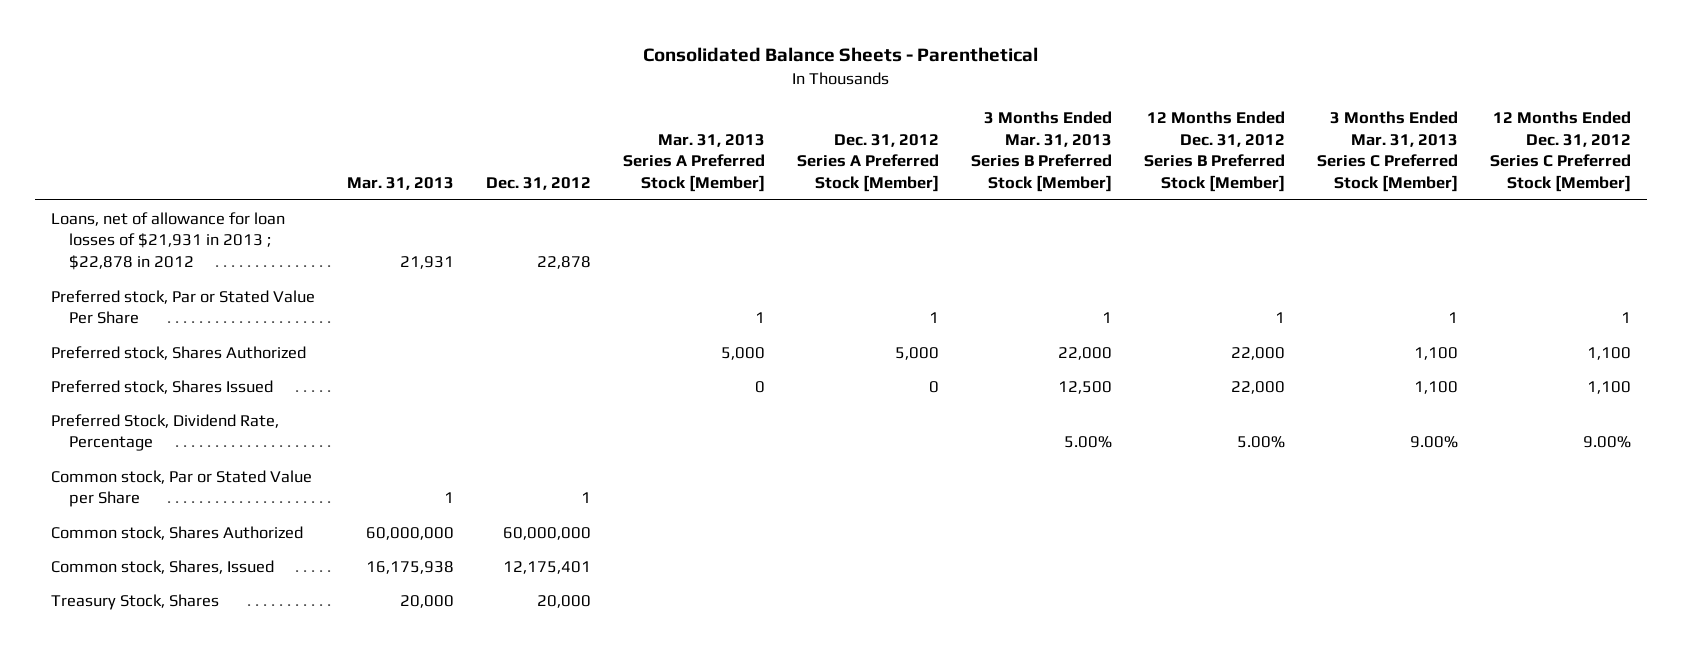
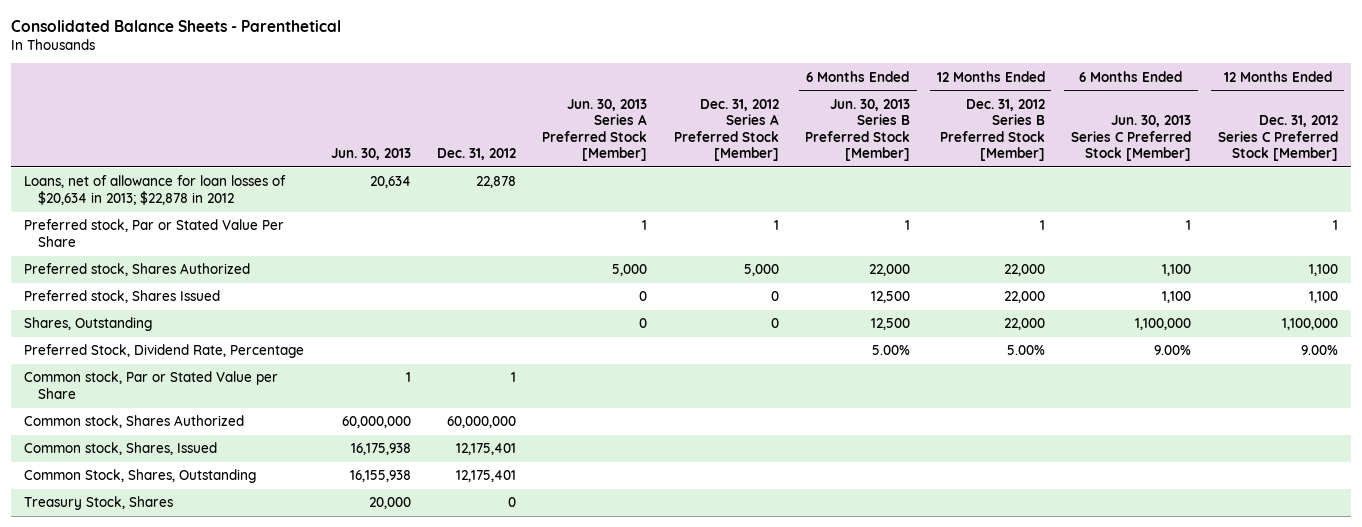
- | Mar. 31, 2013 | Dec. 31, 2012 | Mar. 31, 2013 Series A Preferred Stock [Member] | Dec. 31, 2012 Series A Preferred Stock [Member] | 3 Months Ended Mar. 31, 2013 Series B Preferred Stock [Member] | 12 Months Ended Dec. 31, 2012 Series B Preferred Stock [Member] | 3 Months Ended Mar. 31, 2013 Series C Preferred Stock [Member] | 12 Months Ended Dec. 31, 2012 Series C Preferred Stock [Member]
+ | Jun. 30, 2013 | Dec. 31, 2012 | Jun. 30, 2013 Series A Preferred Stock [Member] | Dec. 31, 2012 Series A Preferred Stock [Member] | 6 Months Ended Jun. 30, 2013 Series B Preferred Stock [Member] | 12 Months Ended Dec. 31, 2012 Series B Preferred Stock [Member] | 6 Months Ended Jun. 30, 2013 Series C Preferred Stock [Member] | 12 Months Ended Dec. 31, 2012 Series C Preferred Stock [Member]
- Loans, net of allowance for loan losses of $21,931 in 2013 ; $22,878 in 2012 | 21,931 | 22,878 | | | | | |
+ Loans, net of allowance for loan losses of $20,634 in 2013; $22,878 in 2012 | 20,634 | 22,878 | | | | | |
+ Shares, Outstanding | | | 0 | 0 | 12,500 | 22,000 | 1,100,000 | 1,100,000
- Treasury Stock, Shares | 20,000 | 20,000 | | | | | |
+ Common Stock, Shares, Outstanding | 16,155,938 | 12,175,401 | | | | | |
+ Treasury Stock, Shares | 20,000 | 0 | | | | | |

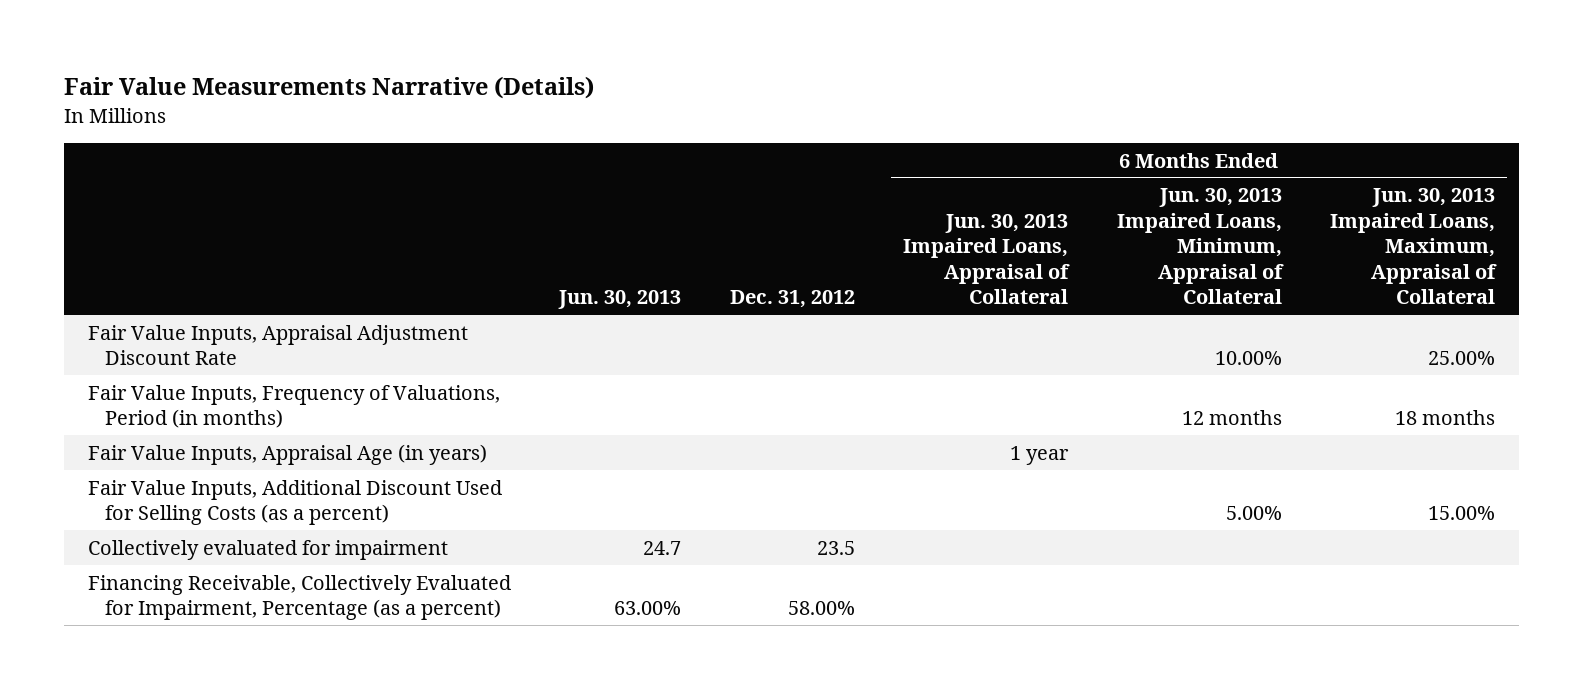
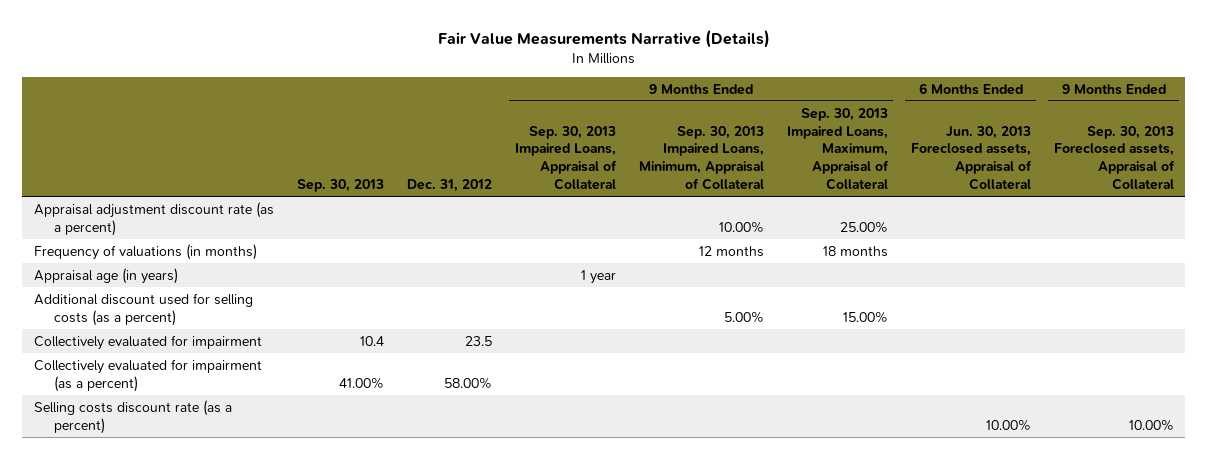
- | Jun. 30, 2013 | Dec. 31, 2012 | 6 Months Ended Jun. 30, 2013 Impaired Loans, Appraisal of Collateral | 6 Months Ended Jun. 30, 2013 Impaired Loans, Minimum, Appraisal of Collateral | 6 Months Ended Jun. 30, 2013 Impaired Loans, Maximum, Appraisal of Collateral
+ | Sep. 30, 2013 | Dec. 31, 2012 | 9 Months Ended Sep. 30, 2013 Impaired Loans, Appraisal of Collateral | 9 Months Ended Sep. 30, 2013 Impaired Loans, Minimum, Appraisal of Collateral | 9 Months Ended Sep. 30, 2013 Impaired Loans, Maximum, Appraisal of Collateral | 6 Months Ended Jun. 30, 2013 Foreclosed assets, Appraisal of Collateral | 9 Months Ended Sep. 30, 2013 Foreclosed assets, Appraisal of Collateral
- Fair Value Inputs, Appraisal Adjustment Discount Rate | | | | 10.00% | 25.00%
- Fair Value Inputs, Frequency of Valuations, Period (in months) | | | | 12 months | 18 months
- Fair Value Inputs, Appraisal Age (in years) | | | 1 year | |
- Fair Value Inputs, Additional Discount Used for Selling Costs (as a percent) | | | | 5.00% | 15.00%
+ Appraisal adjustment discount rate (as a percent) | | | | 10.00% | 25.00% | |
+ Frequency of valuations (in months) | | | | 12 months | 18 months | |
+ Appraisal age (in years) | | | 1 year | | | |
+ Additional discount used for selling costs (as a percent) | | | | 5.00% | 15.00% | |
- Financing Receivable, Collectively Evaluated for Impairment, Percentage (as a percent) | 63.00% | 58.00% | | |
+ Collectively evaluated for impairment (as a percent) | 41.00% | 58.00% | | | | |
+ Selling costs discount rate (as a percent) | | | | | | 10.00% | 10.00%

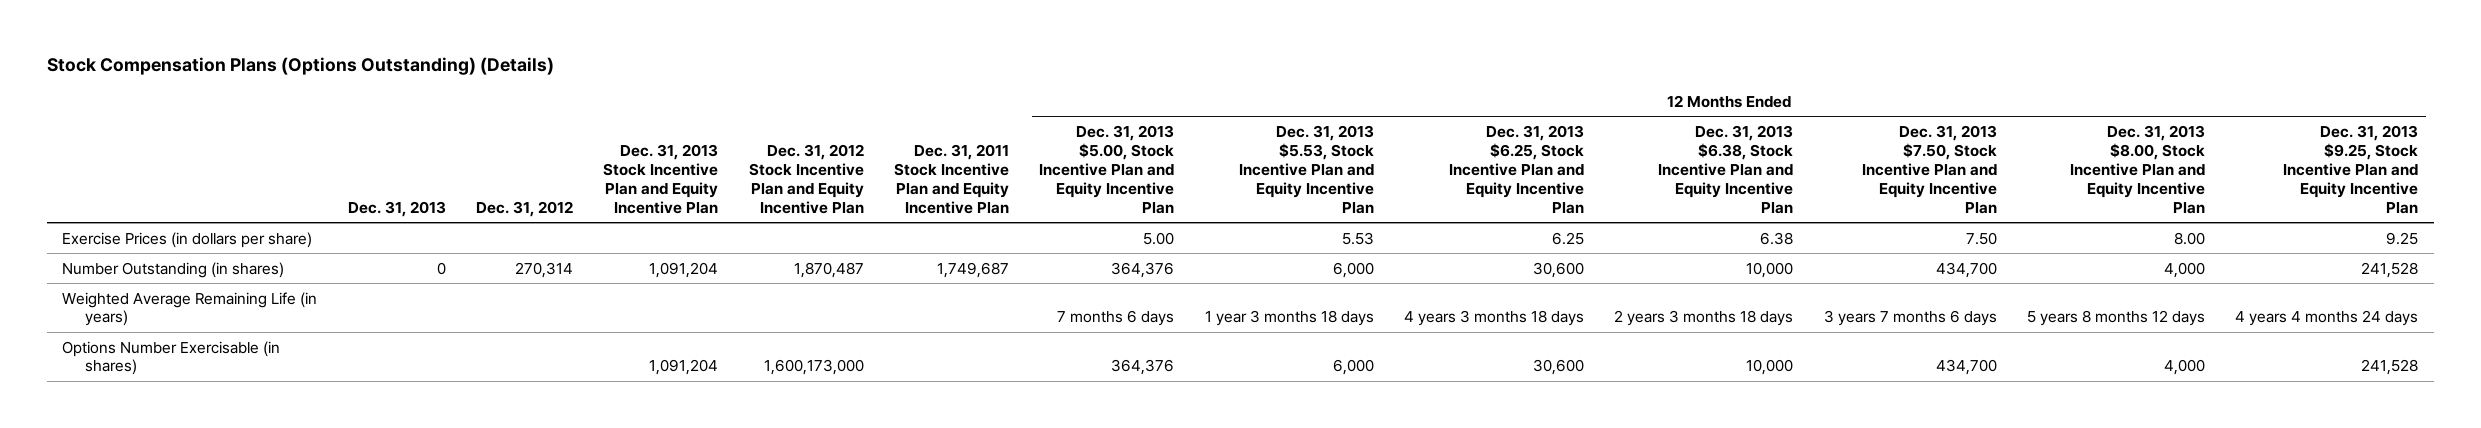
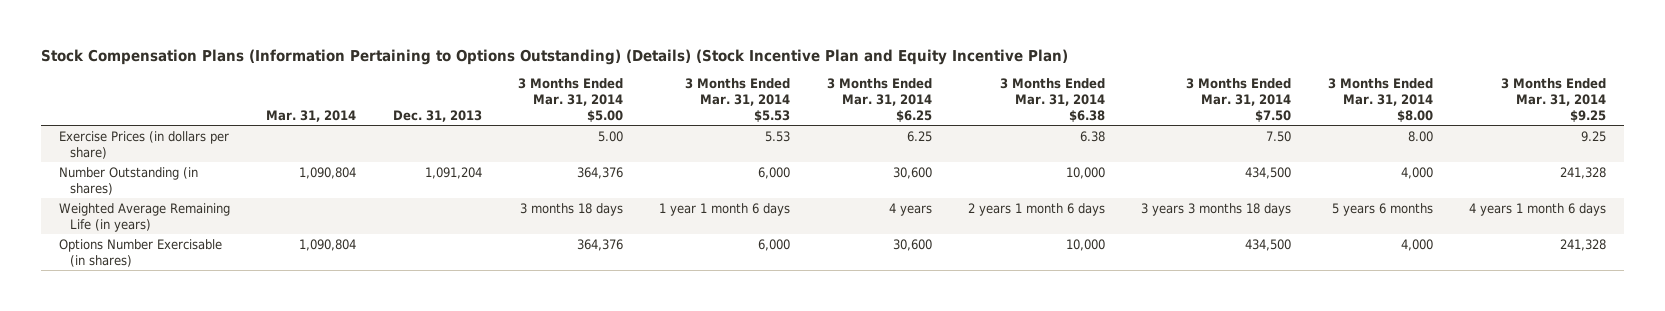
- Stock Compensation Plans (Options Outstanding) (Details)
+ Stock Compensation Plans (Information Pertaining to Options Outstanding) (Details) (Stock Incentive Plan and Equity Incentive Plan)
- | Dec. 31, 2013 | Dec. 31, 2012 | Dec. 31, 2013 Stock Incentive Plan and Equity Incentive Plan | Dec. 31, 2012 Stock Incentive Plan and Equity Incentive Plan | Dec. 31, 2011 Stock Incentive Plan and Equity Incentive Plan | 12 Months Ended Dec. 31, 2013 $5.00, Stock Incentive Plan and Equity Incentive Plan | 12 Months Ended Dec. 31, 2013 $5.53, Stock Incentive Plan and Equity Incentive Plan | 12 Months Ended Dec. 31, 2013 $6.25, Stock Incentive Plan and Equity Incentive Plan | 12 Months Ended Dec. 31, 2013 $6.38, Stock Incentive Plan and Equity Incentive Plan | 12 Months Ended Dec. 31, 2013 $7.50, Stock Incentive Plan and Equity Incentive Plan | 12 Months Ended Dec. 31, 2013 $8.00, Stock Incentive Plan and Equity Incentive Plan | 12 Months Ended Dec. 31, 2013 $9.25, Stock Incentive Plan and Equity Incentive Plan
+ | Mar. 31, 2014 | Dec. 31, 2013 | 3 Months Ended Mar. 31, 2014 $5.00 | 3 Months Ended Mar. 31, 2014 $5.53 | 3 Months Ended Mar. 31, 2014 $6.25 | 3 Months Ended Mar. 31, 2014 $6.38 | 3 Months Ended Mar. 31, 2014 $7.50 | 3 Months Ended Mar. 31, 2014 $8.00 | 3 Months Ended Mar. 31, 2014 $9.25
- Number Outstanding (in shares) | 0 | 270,314 | 1,091,204 | 1,870,487 | 1,749,687 | 364,376 | 6,000 | 30,600 | 10,000 | 434,700 | 4,000 | 241,528
+ Number Outstanding (in shares) | 1,090,804 | 1,091,204 | 364,376 | 6,000 | 30,600 | 10,000 | 434,500 | 4,000 | 241,328

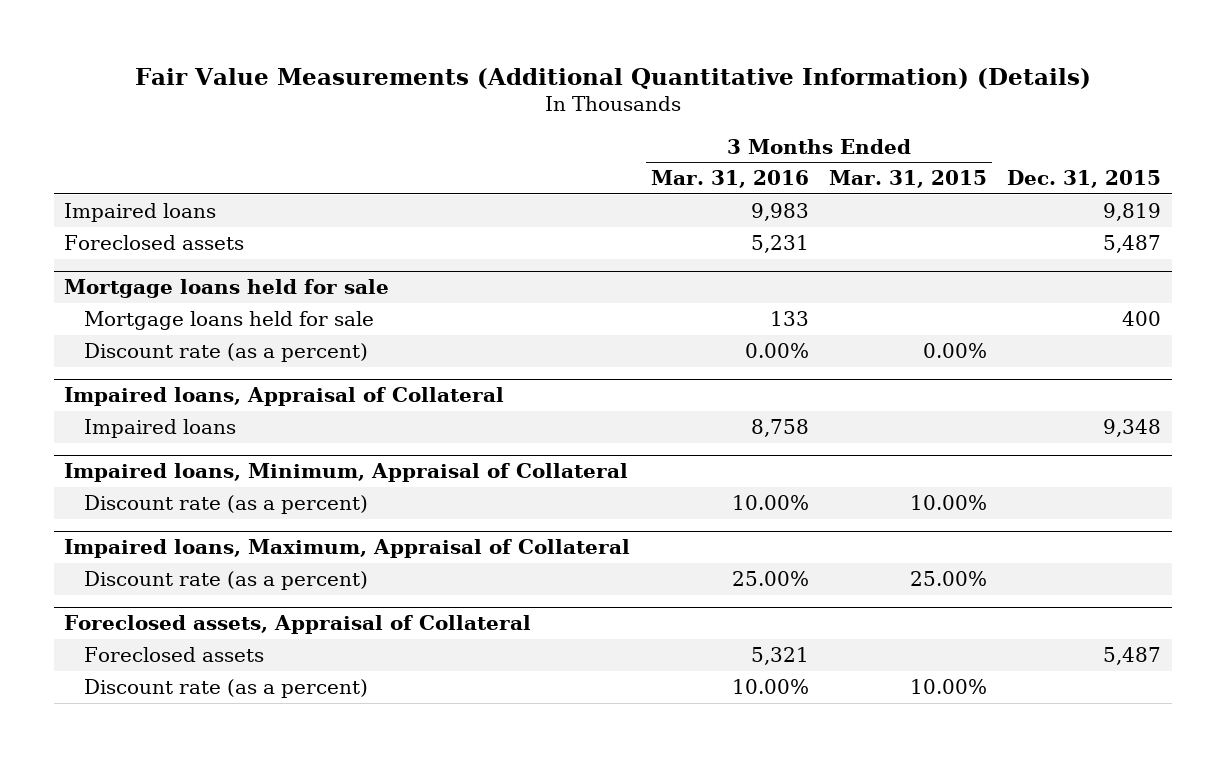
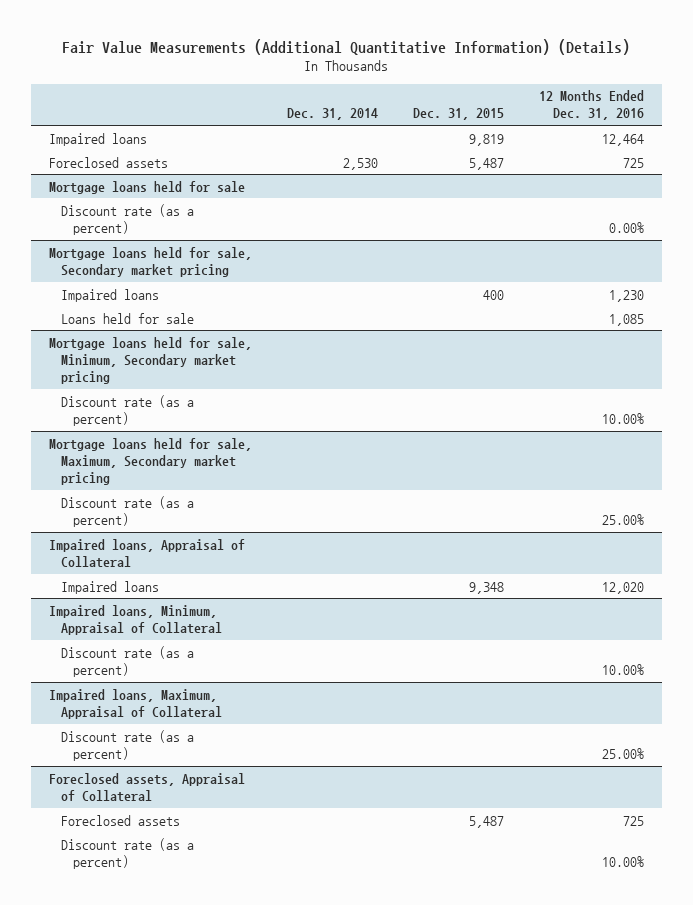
- | 3 Months Ended Mar. 31, 2016 | 3 Months Ended Mar. 31, 2015 | Dec. 31, 2015
+ | Dec. 31, 2014 | Dec. 31, 2015 | 12 Months Ended Dec. 31, 2016
@ Mortgage loans held for sale
- Mortgage loans held for sale | 133 | | 400
+ Mortgage loans held for sale, Secondary market pricing
+ Impaired loans | | 400 | 1,230
+ Loans held for sale | | | 1,085
+ Mortgage loans held for sale, Minimum, Secondary market pricing
+ Discount rate (as a percent) | | | 10.00%
+ Mortgage loans held for sale, Maximum, Secondary market pricing
+ Discount rate (as a percent) | | | 25.00%

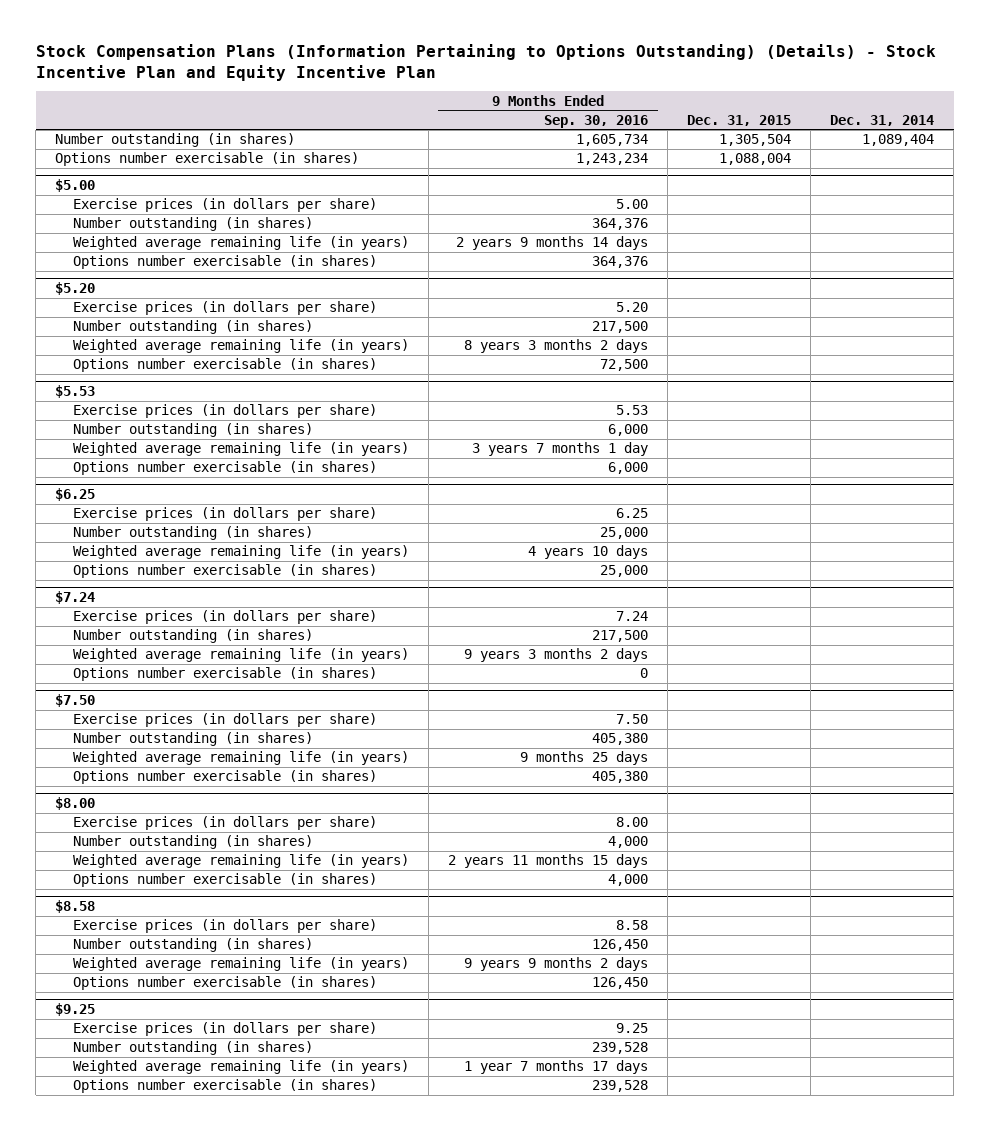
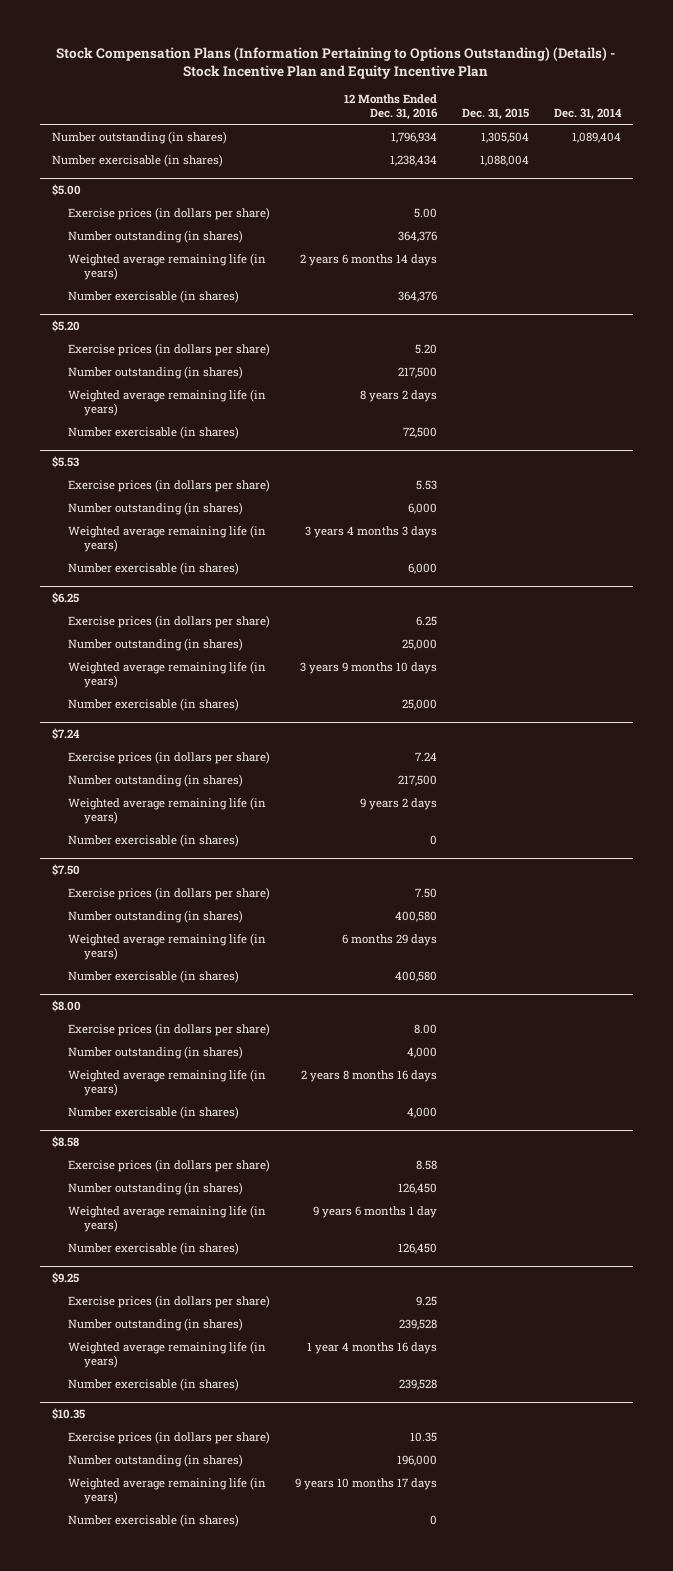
- | 9 Months Ended Sep. 30, 2016 | Dec. 31, 2015 | Dec. 31, 2014
+ | 12 Months Ended Dec. 31, 2016 | Dec. 31, 2015 | Dec. 31, 2014
- Options number exercisable (in shares) | 1,243,234 | 1,088,004 |
+ Number exercisable (in shares) | 1,238,434 | 1,088,004 |
@ $5.00
- Options number exercisable (in shares) | 364,376 | |
+ Number exercisable (in shares) | 364,376 | |
@ $5.20
- Options number exercisable (in shares) | 72,500 | |
+ Number exercisable (in shares) | 72,500 | |
@ $5.53
- Options number exercisable (in shares) | 6,000 | |
+ Number exercisable (in shares) | 6,000 | |
@ $6.25
- Options number exercisable (in shares) | 25,000 | |
+ Number exercisable (in shares) | 25,000 | |
@ $7.24
- Options number exercisable (in shares) | 0 | |
+ Number exercisable (in shares) | 0 | |
@ $7.50
- Options number exercisable (in shares) | 405,380 | |
+ Number exercisable (in shares) | 400,580 | |
@ $8.00
- Options number exercisable (in shares) | 4,000 | |
+ Number exercisable (in shares) | 4,000 | |
@ $8.58
- Options number exercisable (in shares) | 126,450 | |
+ Number exercisable (in shares) | 126,450 | |
@ $9.25
- Options number exercisable (in shares) | 239,528 | |
+ Number exercisable (in shares) | 239,528 | |
+ $10.35
+ Exercise prices (in dollars per share) | 10.35 | |
+ Number outstanding (in shares) | 196,000 | |
+ Weighted average remaining life (in years) | 9 years 10 months 17 days | |
+ Number exercisable (in shares) | 0 | |

